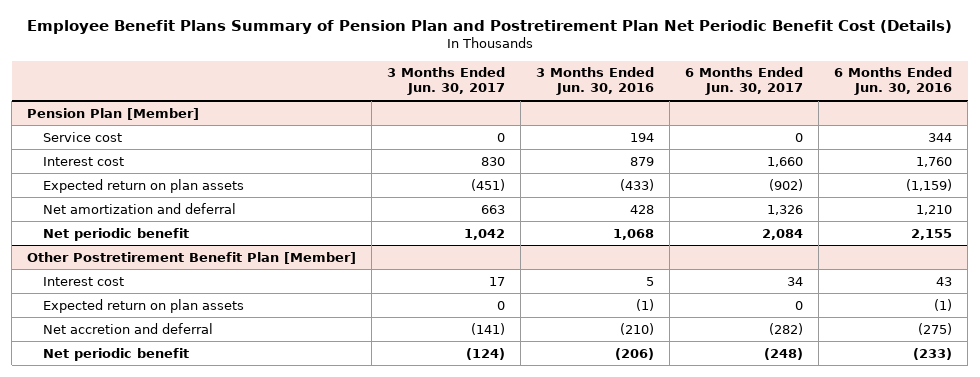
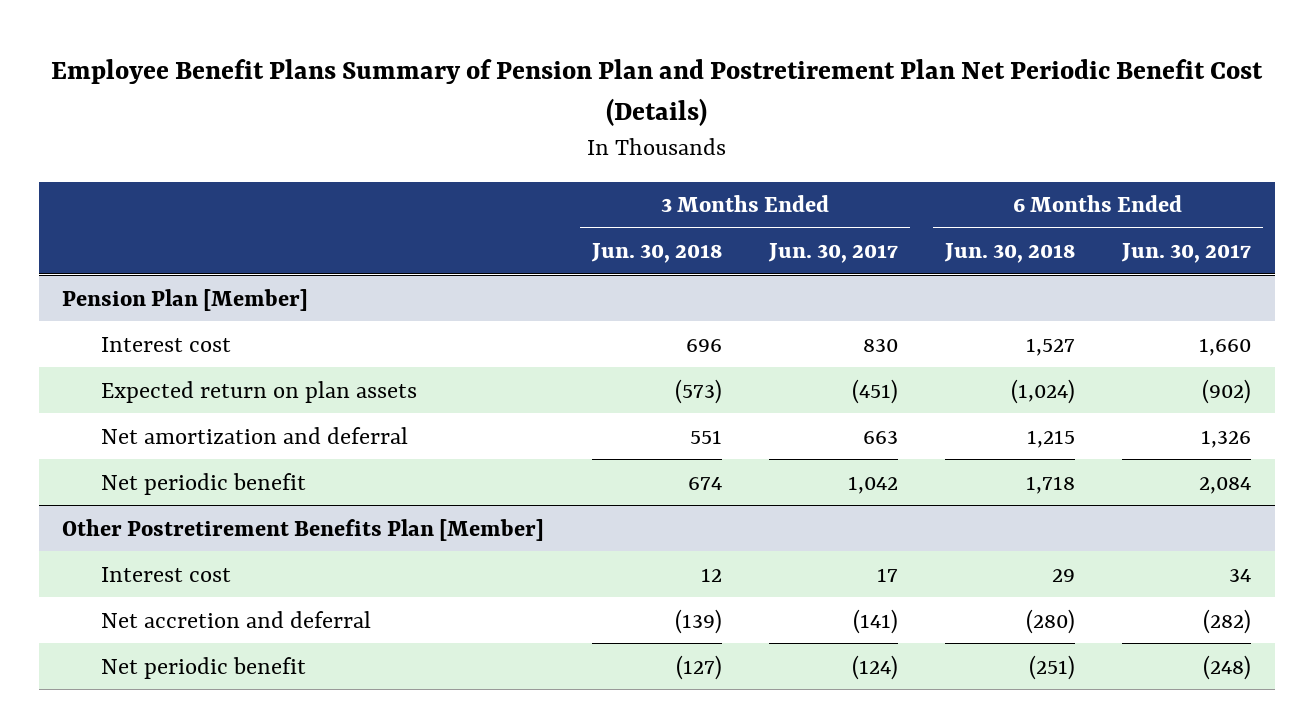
- | 3 Months Ended Jun. 30, 2017 | 3 Months Ended Jun. 30, 2016 | 6 Months Ended Jun. 30, 2017 | 6 Months Ended Jun. 30, 2016
+ | 3 Months Ended Jun. 30, 2018 | 3 Months Ended Jun. 30, 2017 | 6 Months Ended Jun. 30, 2018 | 6 Months Ended Jun. 30, 2017
@ Pension Plan [Member]
- Service cost | 0 | 194 | 0 | 344
- Other Postretirement Benefit Plan [Member]
+ Other Postretirement Benefits Plan [Member]
- Expected return on plan assets | 0 | (1) | 0 | (1)

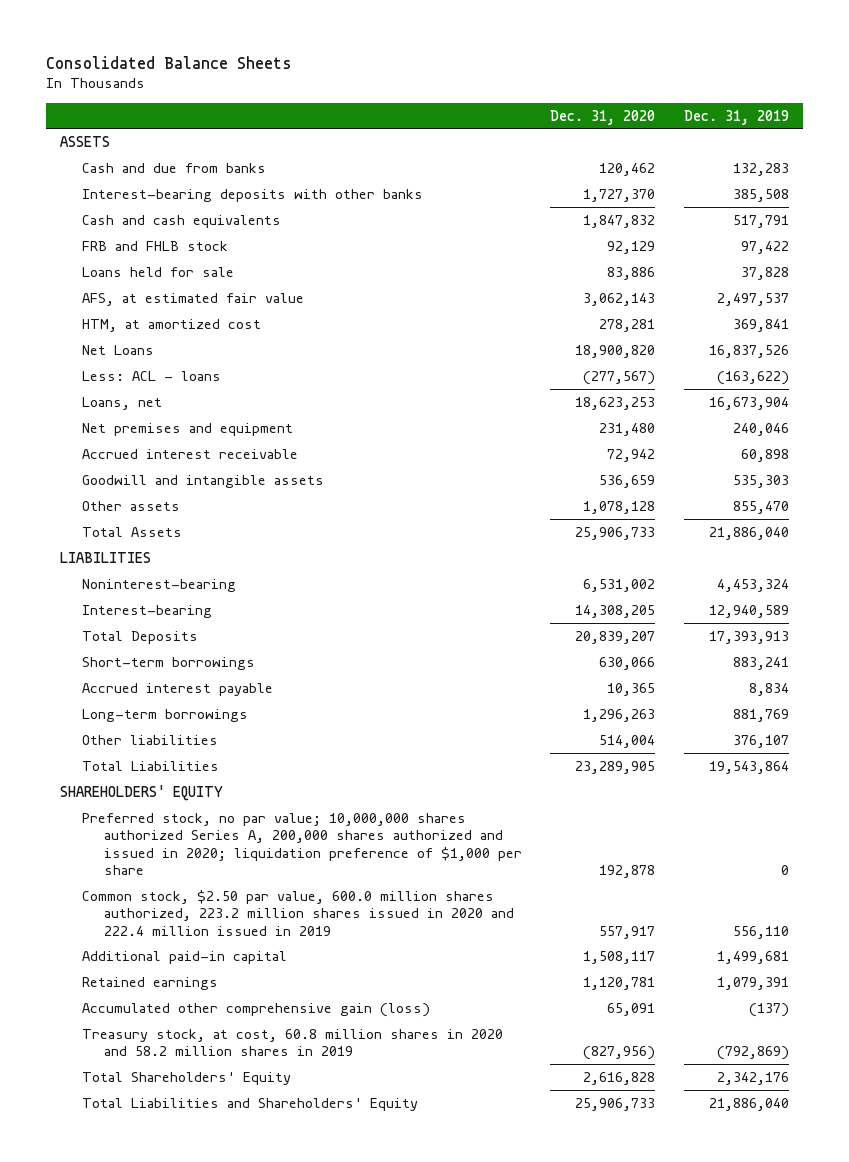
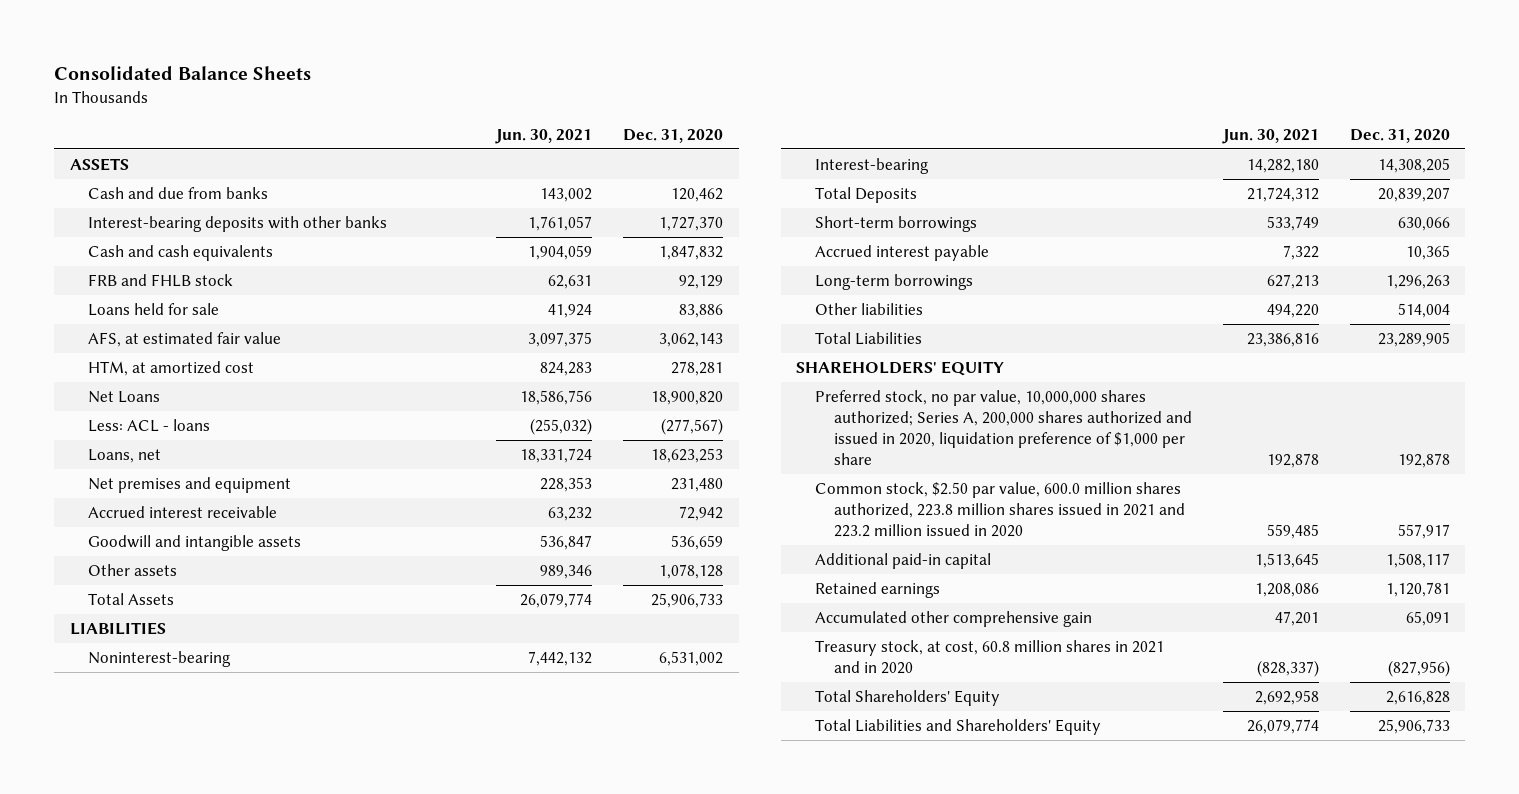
- | Dec. 31, 2020 | Dec. 31, 2019
+ | Jun. 30, 2021 | Dec. 31, 2020
- Preferred stock, no par value; 10,000,000 shares authorized Series A, 200,000 shares authorized and issued in 2020; liquidation preference of $1,000 per share | 192,878 | 0
- Common stock, $2.50 par value, 600.0 million shares authorized, 223.2 million shares issued in 2020 and 222.4 million issued in 2019 | 557,917 | 556,110
+ Preferred stock, no par value, 10,000,000 shares authorized; Series A, 200,000 shares authorized and issued in 2020, liquidation preference of $1,000 per share | 192,878 | 192,878
+ Common stock, $2.50 par value, 600.0 million shares authorized, 223.8 million shares issued in 2021 and 223.2 million issued in 2020 | 559,485 | 557,917
- Accumulated other comprehensive gain (loss) | 65,091 | (137)
- Treasury stock, at cost, 60.8 million shares in 2020 and 58.2 million shares in 2019 | (827,956) | (792,869)
+ Accumulated other comprehensive gain | 47,201 | 65,091
+ Treasury stock, at cost, 60.8 million shares in 2021 and in 2020 | (828,337) | (827,956)

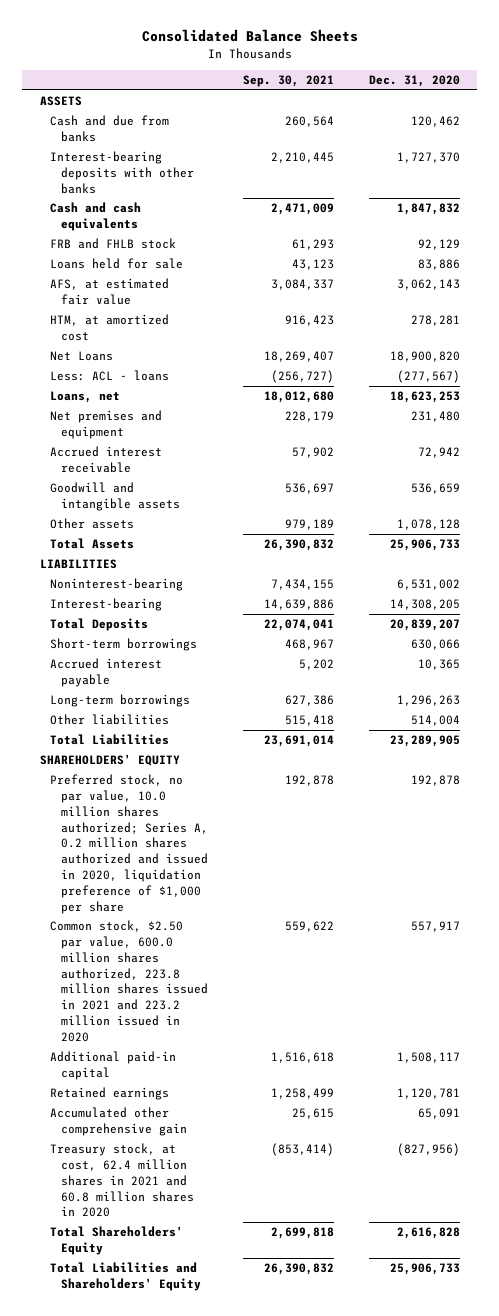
- | Jun. 30, 2021 | Dec. 31, 2020
+ | Sep. 30, 2021 | Dec. 31, 2020
- Preferred stock, no par value, 10,000,000 shares authorized; Series A, 200,000 shares authorized and issued in 2020, liquidation preference of $1,000 per share | 192,878 | 192,878
+ Preferred stock, no par value, 10.0 million shares authorized; Series A, 0.2 million shares authorized and issued in 2020, liquidation preference of $1,000 per share | 192,878 | 192,878
- Treasury stock, at cost, 60.8 million shares in 2021 and in 2020 | (828,337) | (827,956)
+ Treasury stock, at cost, 62.4 million shares in 2021 and 60.8 million shares in 2020 | (853,414) | (827,956)

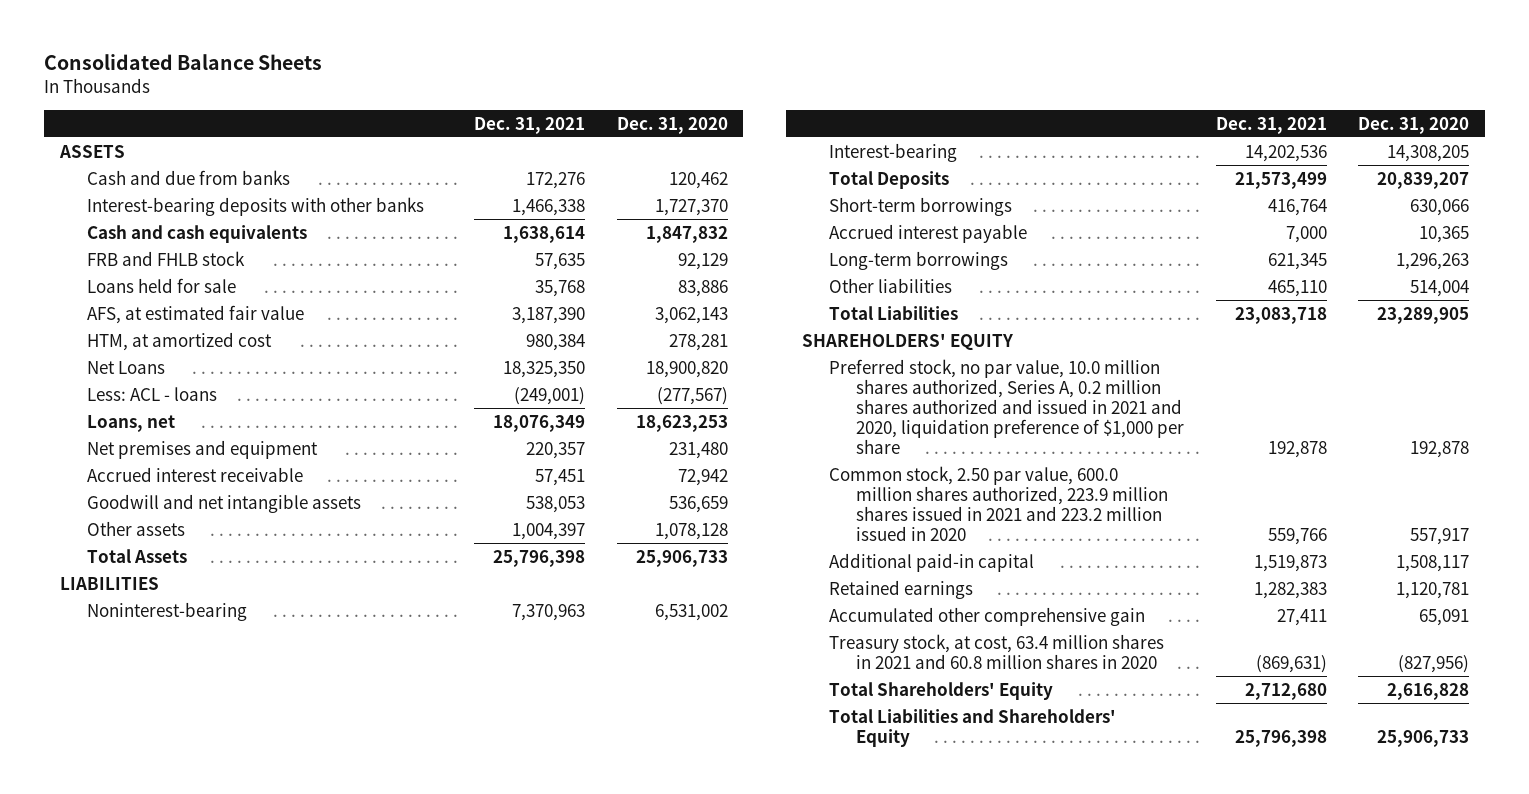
- | Sep. 30, 2021 | Dec. 31, 2020
+ | Dec. 31, 2021 | Dec. 31, 2020
- Goodwill and intangible assets | 536,697 | 536,659
+ Goodwill and net intangible assets | 538,053 | 536,659
- Preferred stock, no par value, 10.0 million shares authorized; Series A, 0.2 million shares authorized and issued in 2020, liquidation preference of $1,000 per share | 192,878 | 192,878
- Common stock, $2.50 par value, 600.0 million shares authorized, 223.8 million shares issued in 2021 and 223.2 million issued in 2020 | 559,622 | 557,917
+ Preferred stock, no par value, 10.0 million shares authorized, Series A, 0.2 million shares authorized and issued in 2021 and 2020, liquidation preference of $1,000 per share | 192,878 | 192,878
+ Common stock, 2.50 par value, 600.0 million shares authorized, 223.9 million shares issued in 2021 and 223.2 million issued in 2020 | 559,766 | 557,917
- Treasury stock, at cost, 62.4 million shares in 2021 and 60.8 million shares in 2020 | (853,414) | (827,956)
+ Treasury stock, at cost, 63.4 million shares in 2021 and 60.8 million shares in 2020 | (869,631) | (827,956)

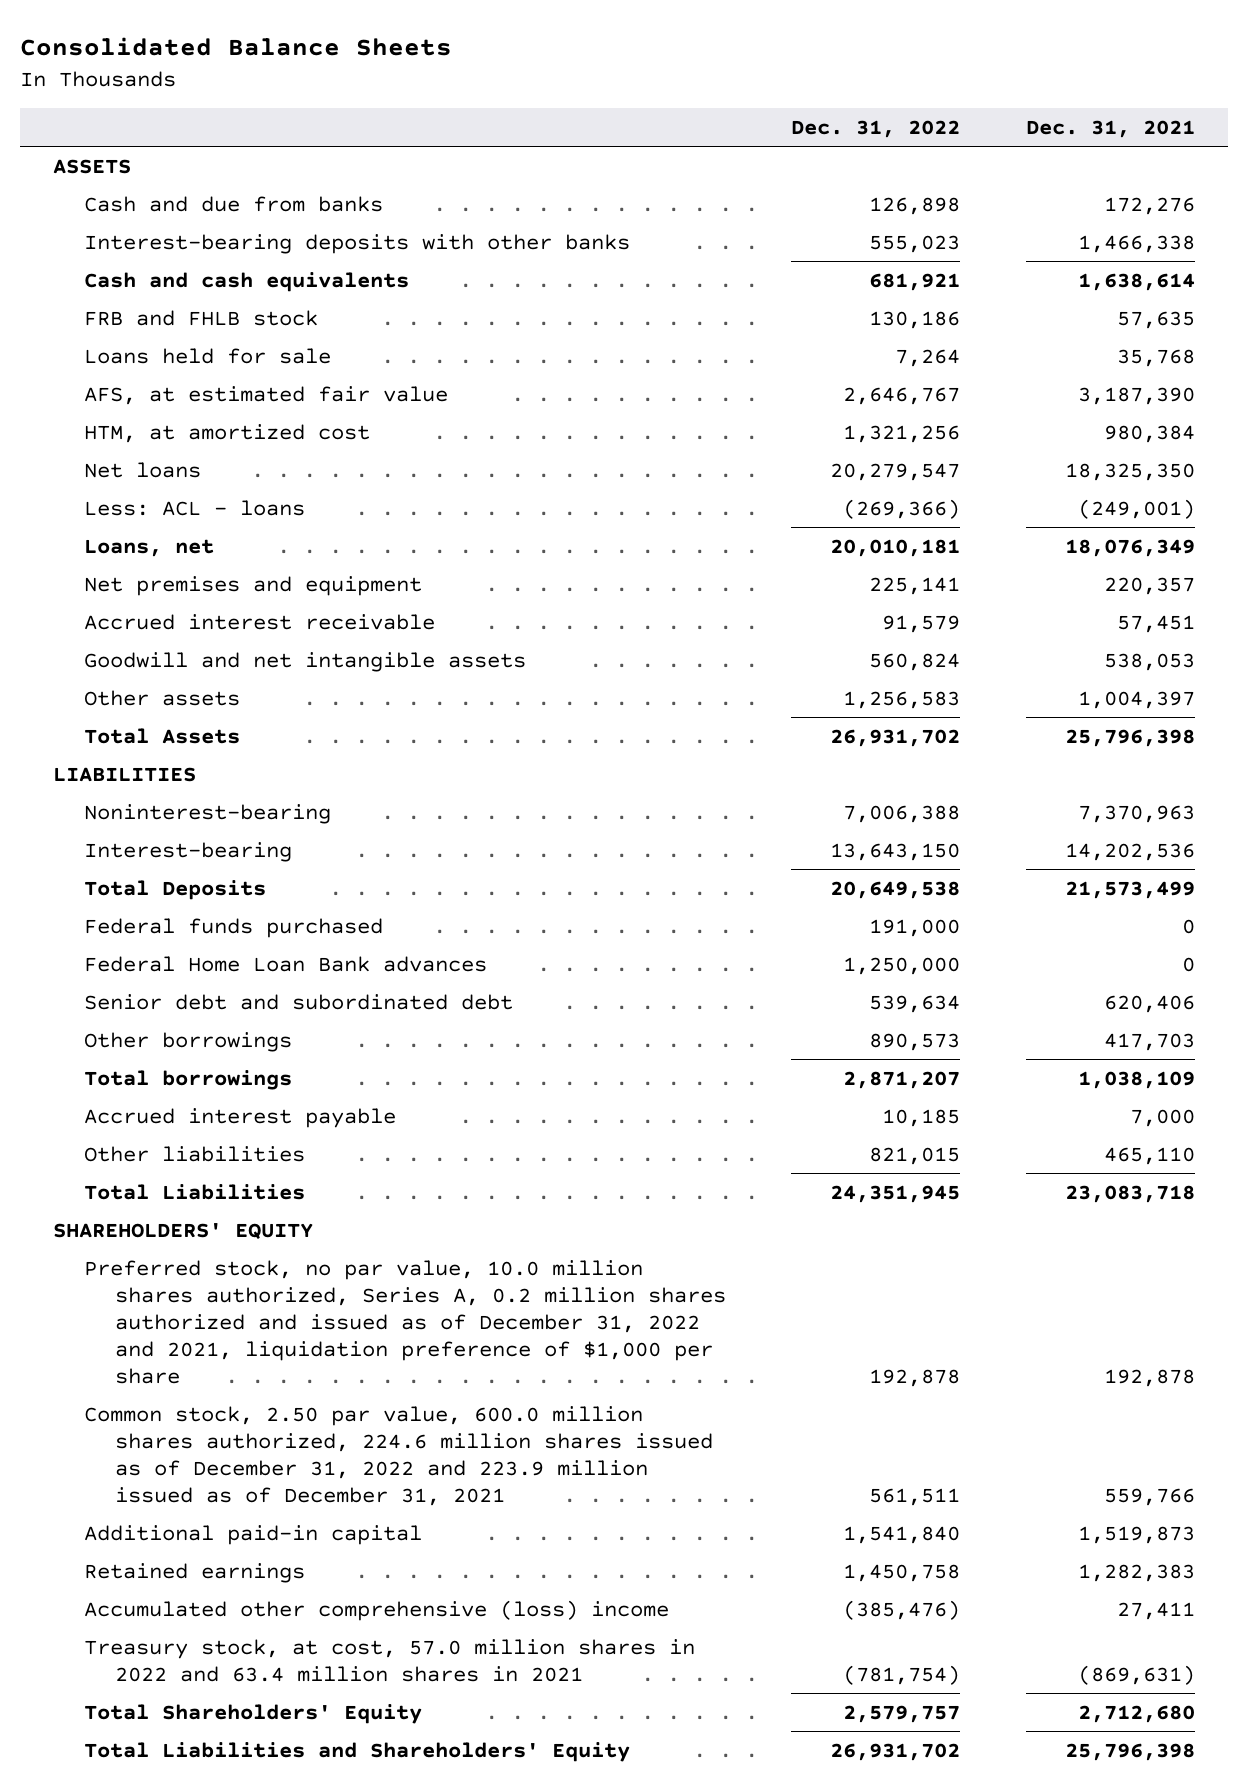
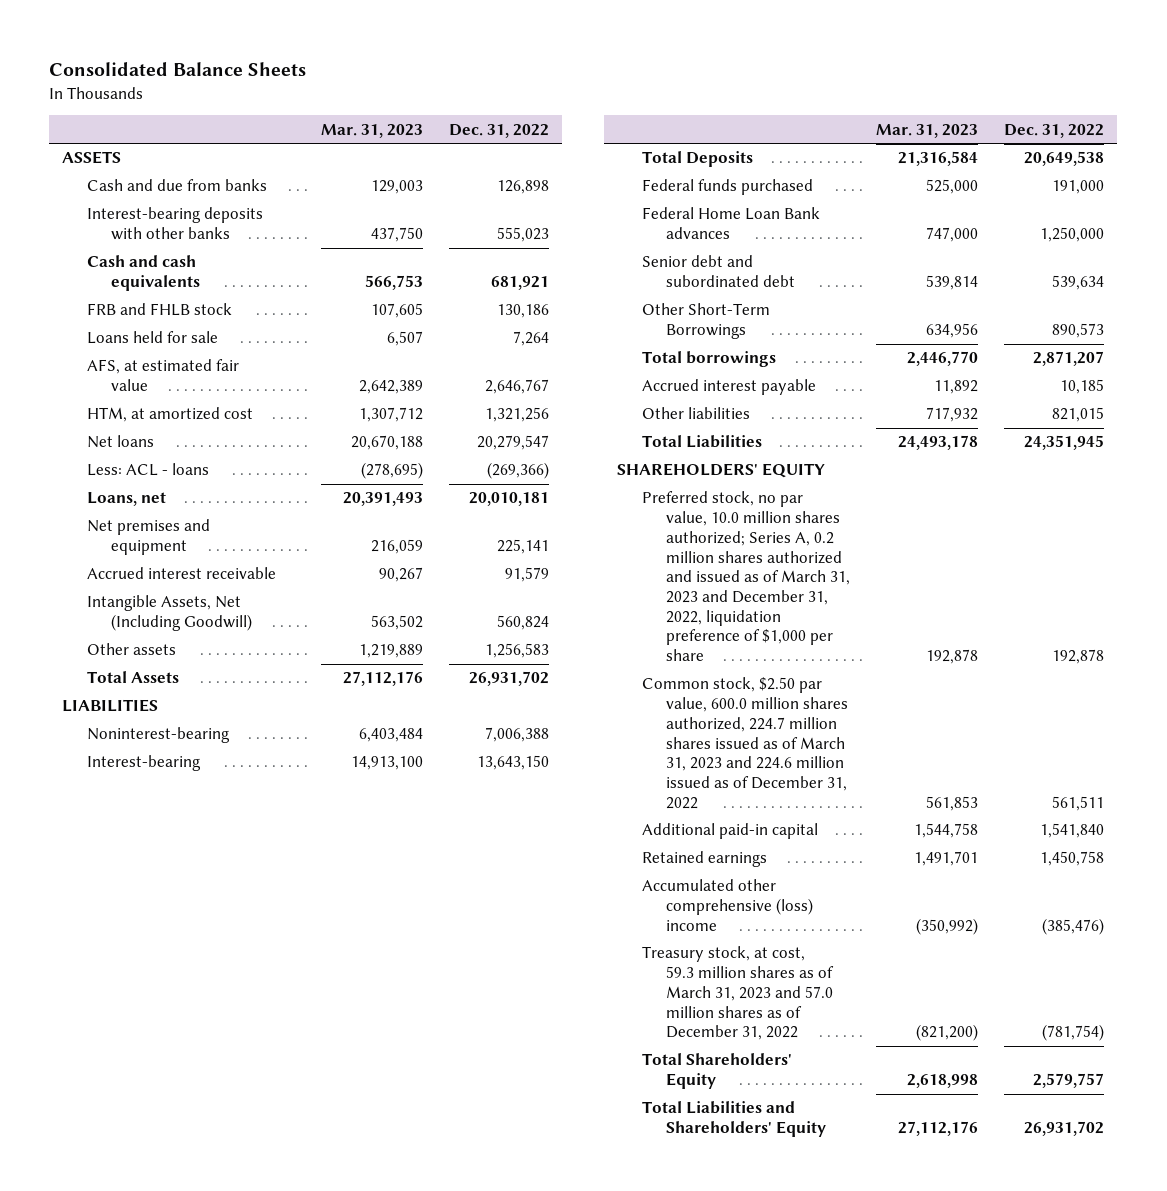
- | Dec. 31, 2022 | Dec. 31, 2021
+ | Mar. 31, 2023 | Dec. 31, 2022
- Goodwill and net intangible assets | 560,824 | 538,053
+ Intangible Assets, Net (Including Goodwill) | 563,502 | 560,824
- Other borrowings | 890,573 | 417,703
+ Other Short-Term Borrowings | 634,956 | 890,573
- Preferred stock, no par value, 10.0 million shares authorized, Series A, 0.2 million shares authorized and issued as of December 31, 2022 and 2021, liquidation preference of $1,000 per share | 192,878 | 192,878
- Common stock, 2.50 par value, 600.0 million shares authorized, 224.6 million shares issued as of December 31, 2022 and 223.9 million issued as of December 31, 2021 | 561,511 | 559,766
+ Preferred stock, no par value, 10.0 million shares authorized; Series A, 0.2 million shares authorized and issued as of March 31, 2023 and December 31, 2022, liquidation preference of $1,000 per share | 192,878 | 192,878
+ Common stock, $2.50 par value, 600.0 million shares authorized, 224.7 million shares issued as of March 31, 2023 and 224.6 million issued as of December 31, 2022 | 561,853 | 561,511
- Treasury stock, at cost, 57.0 million shares in 2022 and 63.4 million shares in 2021 | (781,754) | (869,631)
+ Treasury stock, at cost, 59.3 million shares as of March 31, 2023 and 57.0 million shares as of December 31, 2022 | (821,200) | (781,754)

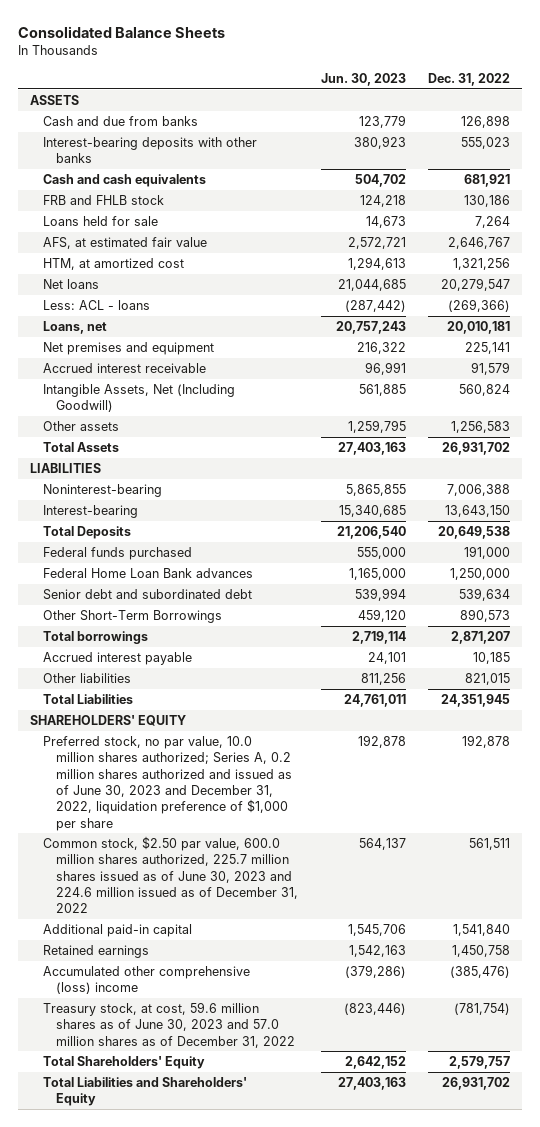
- | Mar. 31, 2023 | Dec. 31, 2022
+ | Jun. 30, 2023 | Dec. 31, 2022
- Preferred stock, no par value, 10.0 million shares authorized; Series A, 0.2 million shares authorized and issued as of March 31, 2023 and December 31, 2022, liquidation preference of $1,000 per share | 192,878 | 192,878
- Common stock, $2.50 par value, 600.0 million shares authorized, 224.7 million shares issued as of March 31, 2023 and 224.6 million issued as of December 31, 2022 | 561,853 | 561,511
+ Preferred stock, no par value, 10.0 million shares authorized; Series A, 0.2 million shares authorized and issued as of June 30, 2023 and December 31, 2022, liquidation preference of $1,000 per share | 192,878 | 192,878
+ Common stock, $2.50 par value, 600.0 million shares authorized, 225.7 million shares issued as of June 30, 2023 and 224.6 million issued as of December 31, 2022 | 564,137 | 561,511
- Treasury stock, at cost, 59.3 million shares as of March 31, 2023 and 57.0 million shares as of December 31, 2022 | (821,200) | (781,754)
+ Treasury stock, at cost, 59.6 million shares as of June 30, 2023 and 57.0 million shares as of December 31, 2022 | (823,446) | (781,754)

